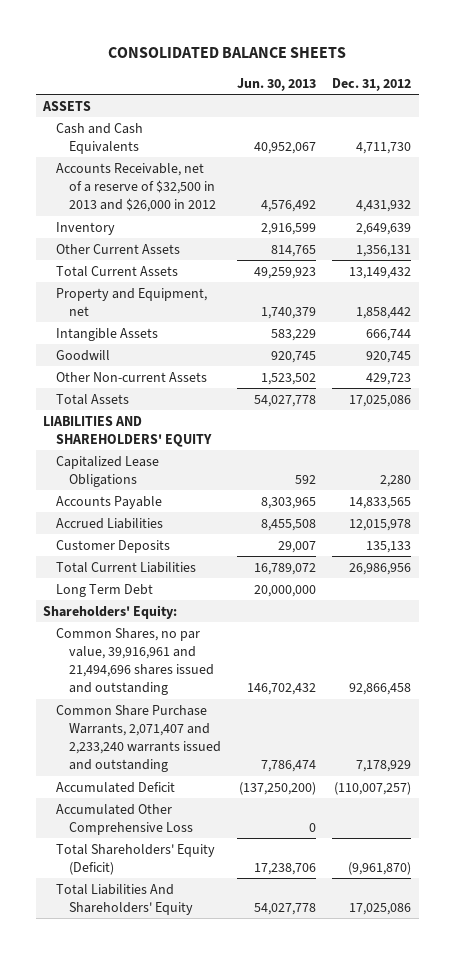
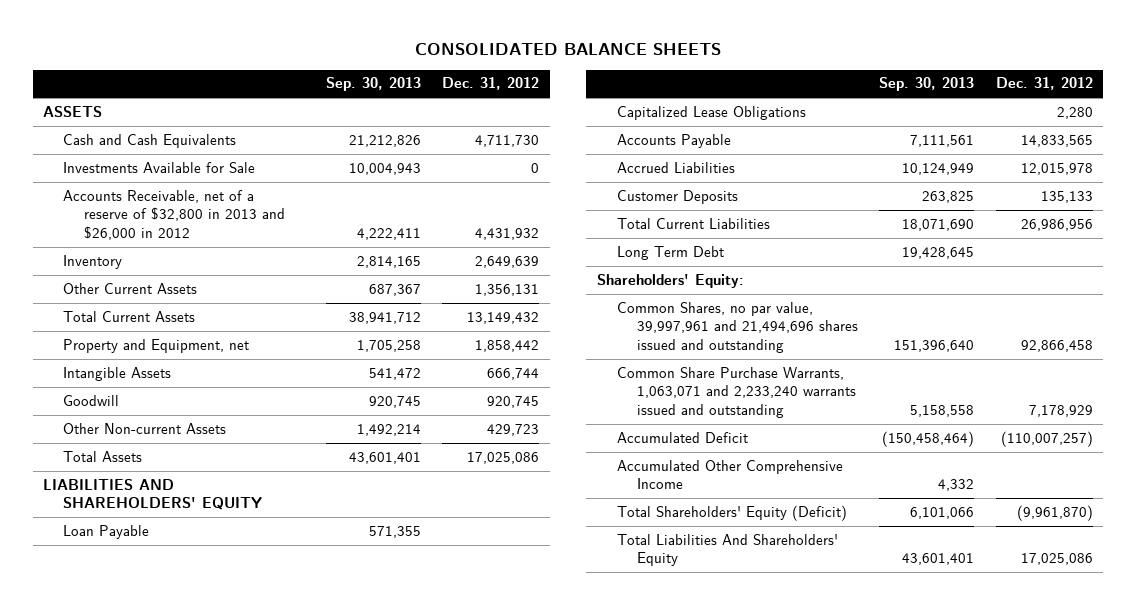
- | Jun. 30, 2013 | Dec. 31, 2012
+ | Sep. 30, 2013 | Dec. 31, 2012
- Accounts Receivable, net of a reserve of $32,500 in 2013 and $26,000 in 2012 | 4,576,492 | 4,431,932
+ Investments Available for Sale | 10,004,943 | 0
+ Accounts Receivable, net of a reserve of $32,800 in 2013 and $26,000 in 2012 | 4,222,411 | 4,431,932
+ Loan Payable | 571,355 |
- Common Shares, no par value, 39,916,961 and 21,494,696 shares issued and outstanding | 146,702,432 | 92,866,458
- Common Share Purchase Warrants, 2,071,407 and 2,233,240 warrants issued and outstanding | 7,786,474 | 7,178,929
+ Common Shares, no par value, 39,997,961 and 21,494,696 shares issued and outstanding | 151,396,640 | 92,866,458
+ Common Share Purchase Warrants, 1,063,071 and 2,233,240 warrants issued and outstanding | 5,158,558 | 7,178,929
- Accumulated Other Comprehensive Loss | 0 |
+ Accumulated Other Comprehensive Income | 4,332 |

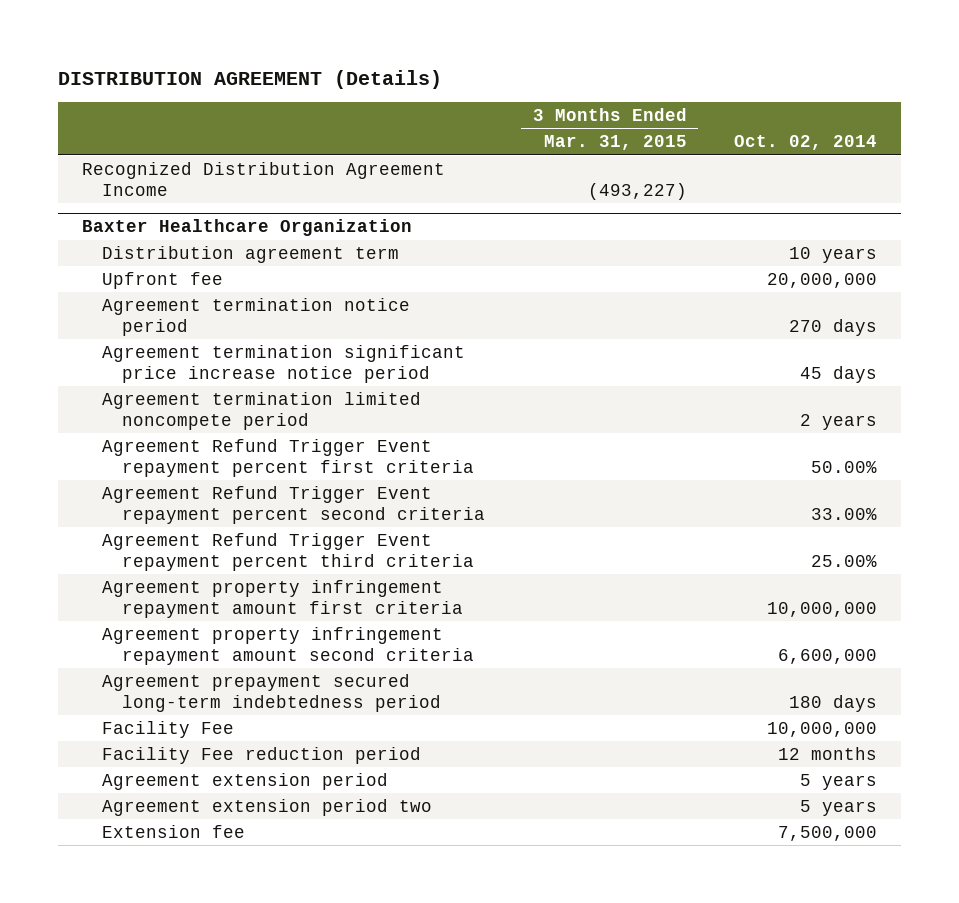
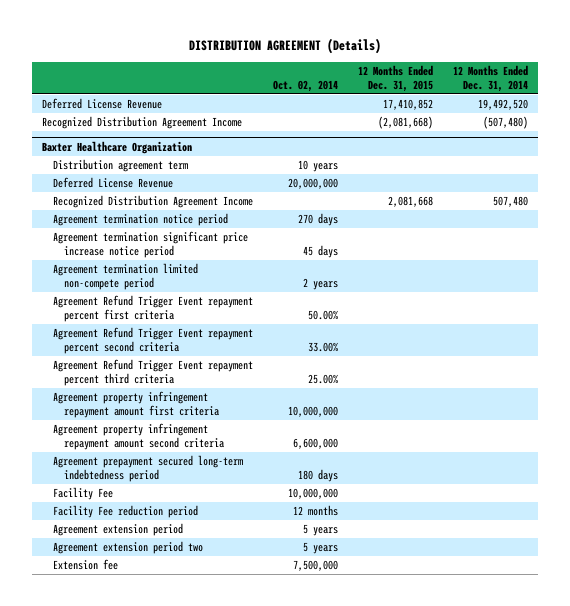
- | 3 Months Ended Mar. 31, 2015 | Oct. 02, 2014
+ | Oct. 02, 2014 | 12 Months Ended Dec. 31, 2015 | 12 Months Ended Dec. 31, 2014
+ Deferred License Revenue | | 17,410,852 | 19,492,520
@ Baxter Healthcare Organization
- Upfront fee | | 20,000,000
+ Deferred License Revenue | 20,000,000 | |
+ Recognized Distribution Agreement Income | | 2,081,668 | 507,480
- Agreement termination limited noncompete period | | 2 years
+ Agreement termination limited non-compete period | 2 years | |

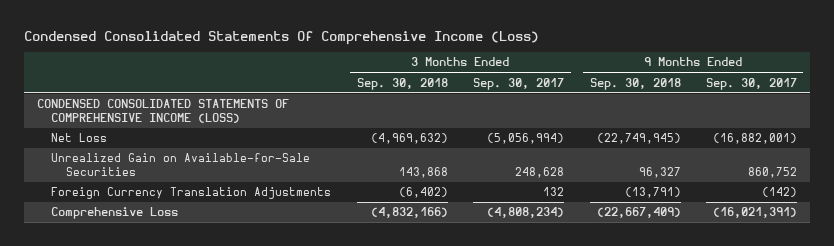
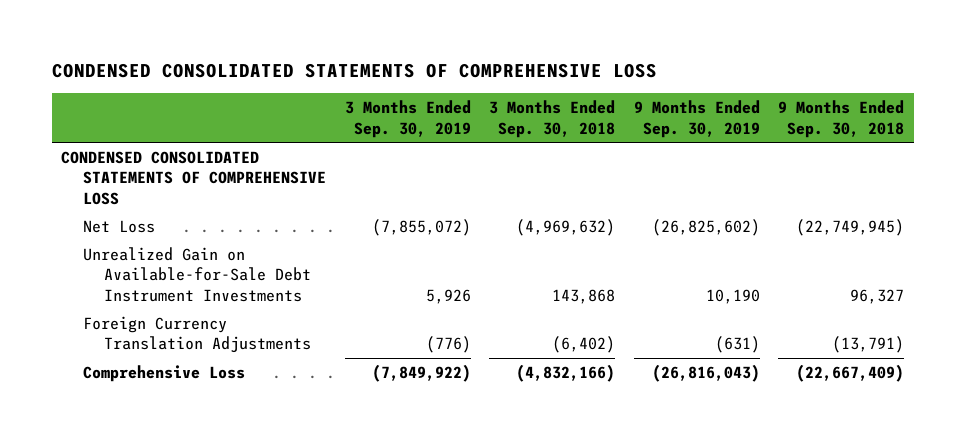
- Condensed Consolidated Statements Of Comprehensive Income (Loss)
+ CONDENSED CONSOLIDATED STATEMENTS OF COMPREHENSIVE LOSS
- | 3 Months Ended Sep. 30, 2018 | 3 Months Ended Sep. 30, 2017 | 9 Months Ended Sep. 30, 2018 | 9 Months Ended Sep. 30, 2017
+ | 3 Months Ended Sep. 30, 2019 | 3 Months Ended Sep. 30, 2018 | 9 Months Ended Sep. 30, 2019 | 9 Months Ended Sep. 30, 2018
- CONDENSED CONSOLIDATED STATEMENTS OF COMPREHENSIVE INCOME (LOSS)
+ CONDENSED CONSOLIDATED STATEMENTS OF COMPREHENSIVE LOSS
- Unrealized Gain on Available-for-Sale Securities | 143,868 | 248,628 | 96,327 | 860,752
+ Unrealized Gain on Available-for-Sale Debt Instrument Investments | 5,926 | 143,868 | 10,190 | 96,327

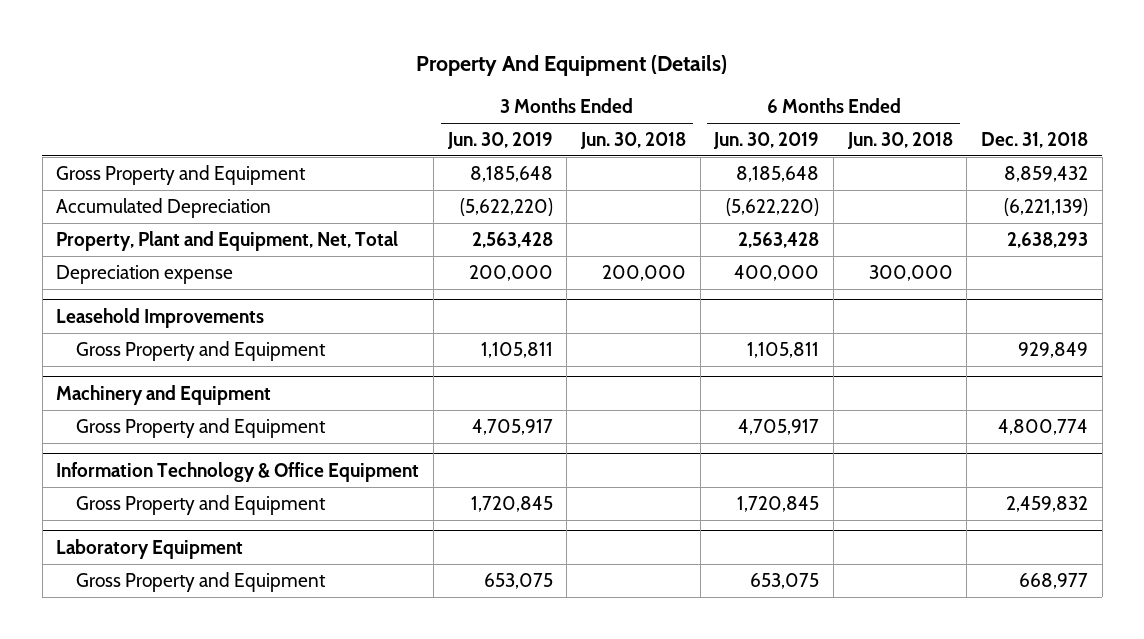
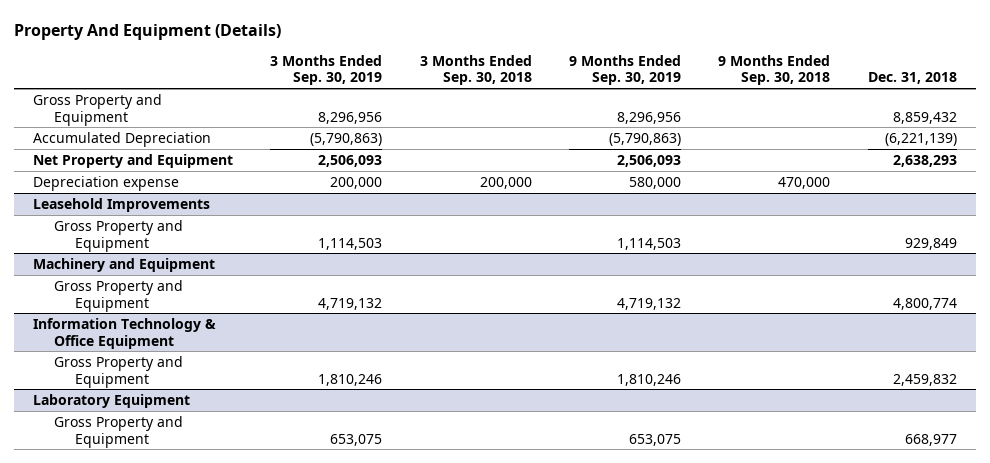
- | 3 Months Ended Jun. 30, 2019 | 3 Months Ended Jun. 30, 2018 | 6 Months Ended Jun. 30, 2019 | 6 Months Ended Jun. 30, 2018 | Dec. 31, 2018
+ | 3 Months Ended Sep. 30, 2019 | 3 Months Ended Sep. 30, 2018 | 9 Months Ended Sep. 30, 2019 | 9 Months Ended Sep. 30, 2018 | Dec. 31, 2018
- Property, Plant and Equipment, Net, Total | 2,563,428 | | 2,563,428 | | 2,638,293
+ Net Property and Equipment | 2,506,093 | | 2,506,093 | | 2,638,293

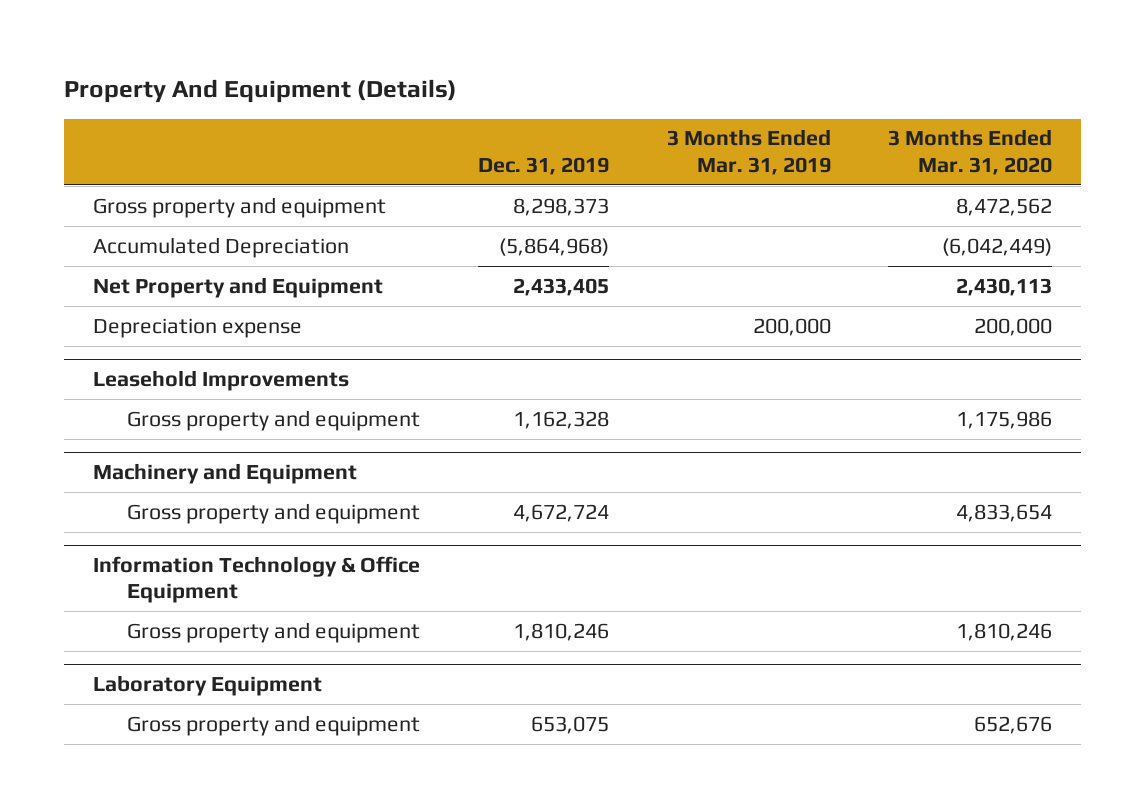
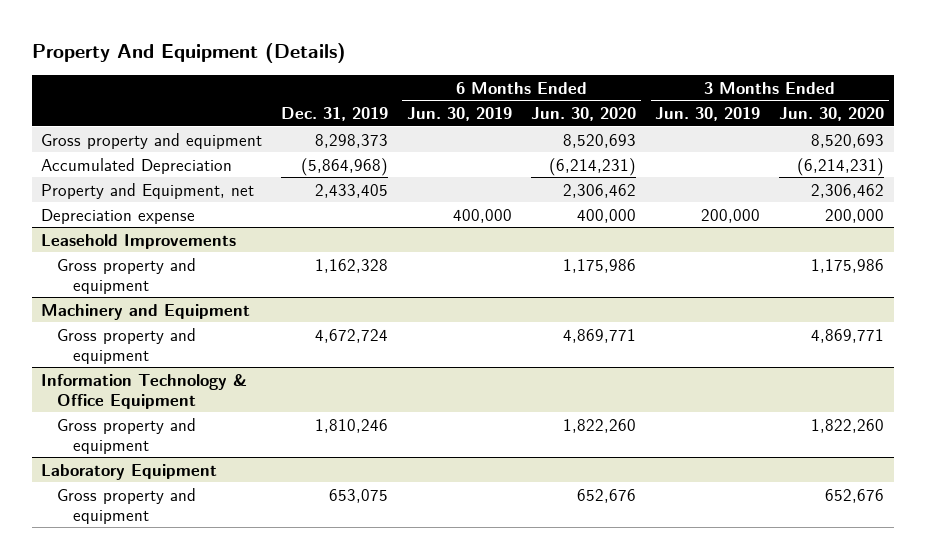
- | Dec. 31, 2019 | 3 Months Ended Mar. 31, 2019 | 3 Months Ended Mar. 31, 2020
+ | Dec. 31, 2019 | 6 Months Ended Jun. 30, 2019 | 6 Months Ended Jun. 30, 2020 | 3 Months Ended Jun. 30, 2019 | 3 Months Ended Jun. 30, 2020
- Net Property and Equipment | 2,433,405 | | 2,430,113
+ Property and Equipment, net | 2,433,405 | | 2,306,462 | | 2,306,462

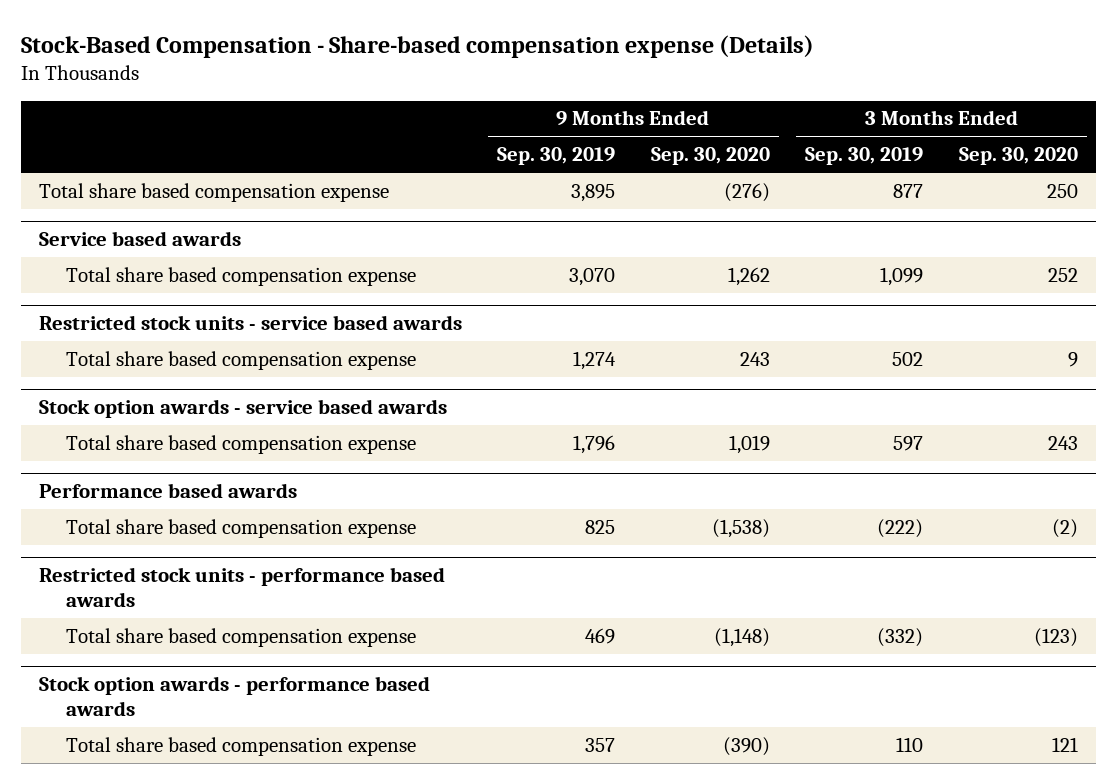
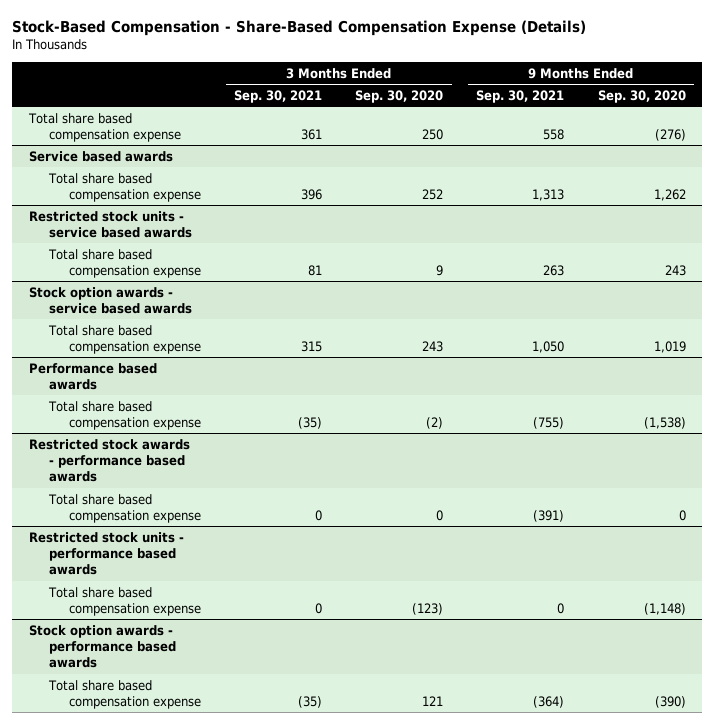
- Stock-Based Compensation - Share-based compensation expense (Details)
+ Stock-Based Compensation - Share-Based Compensation Expense (Details)
- | 9 Months Ended Sep. 30, 2019 | 9 Months Ended Sep. 30, 2020 | 3 Months Ended Sep. 30, 2019 | 3 Months Ended Sep. 30, 2020
+ | 3 Months Ended Sep. 30, 2021 | 3 Months Ended Sep. 30, 2020 | 9 Months Ended Sep. 30, 2021 | 9 Months Ended Sep. 30, 2020
+ Restricted stock awards - performance based awards
+ Total share based compensation expense | 0 | 0 | (391) | 0

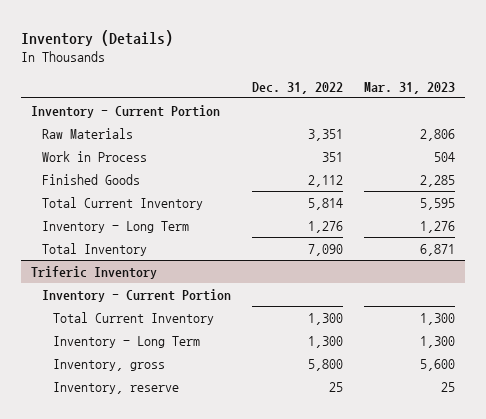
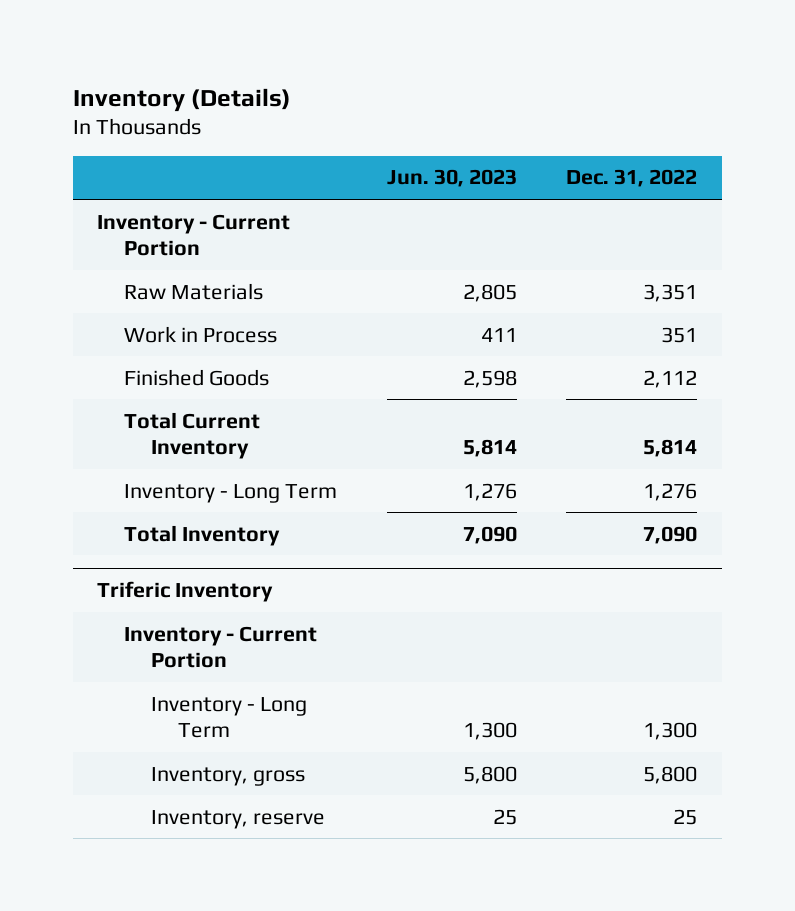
- | Dec. 31, 2022 | Mar. 31, 2023
+ | Jun. 30, 2023 | Dec. 31, 2022
@ Triferic Inventory
- Total Current Inventory | 1,300 | 1,300

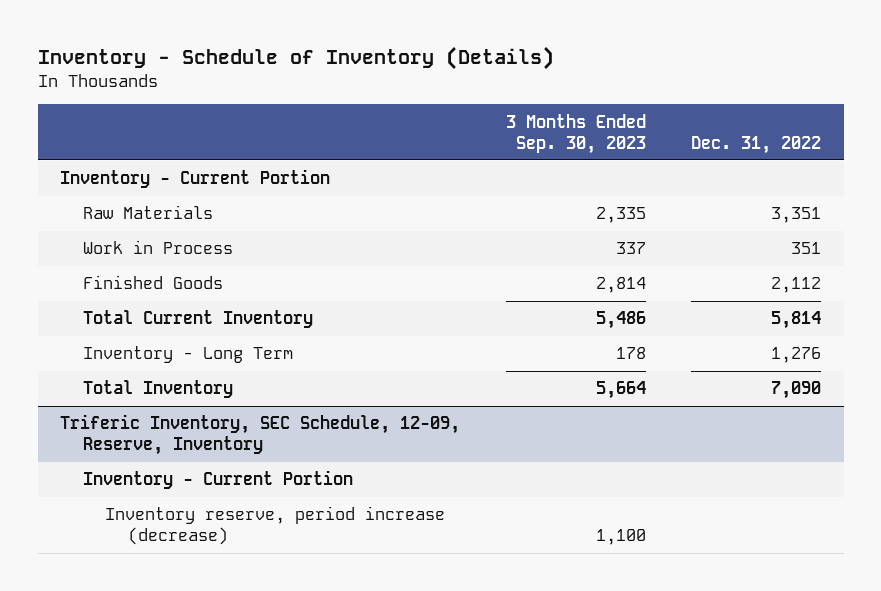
- Inventory (Details)
+ Inventory - Schedule of Inventory (Details)
- | Jun. 30, 2023 | Dec. 31, 2022
+ | 3 Months Ended Sep. 30, 2023 | Dec. 31, 2022
- Triferic Inventory
+ Triferic Inventory, SEC Schedule, 12-09, Reserve, Inventory
- Inventory - Long Term | 1,300 | 1,300
- Inventory, gross | 5,800 | 5,800
- Inventory, reserve | 25 | 25
+ Inventory reserve, period increase (decrease) | 1,100 |

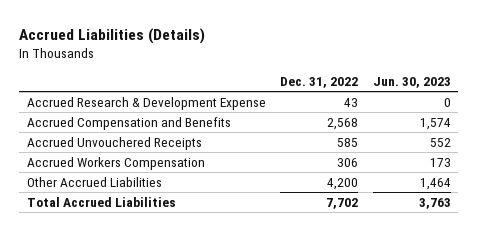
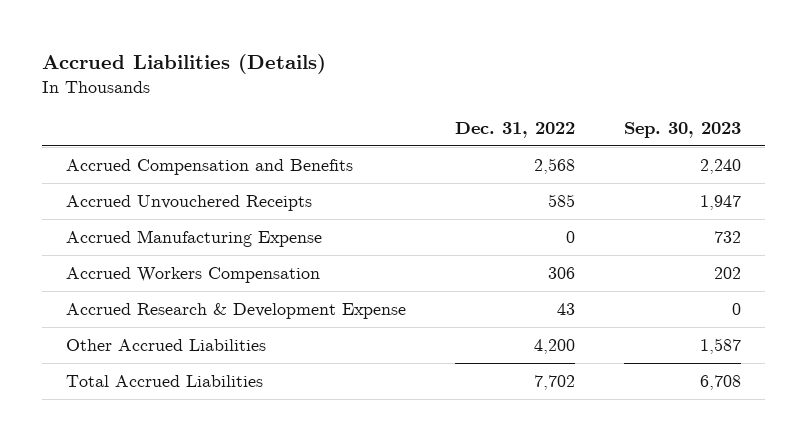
- | Dec. 31, 2022 | Jun. 30, 2023
+ | Dec. 31, 2022 | Sep. 30, 2023
+ Accrued Manufacturing Expense | 0 | 732
moved down: Accrued Research & Development Expense | 43 | 0

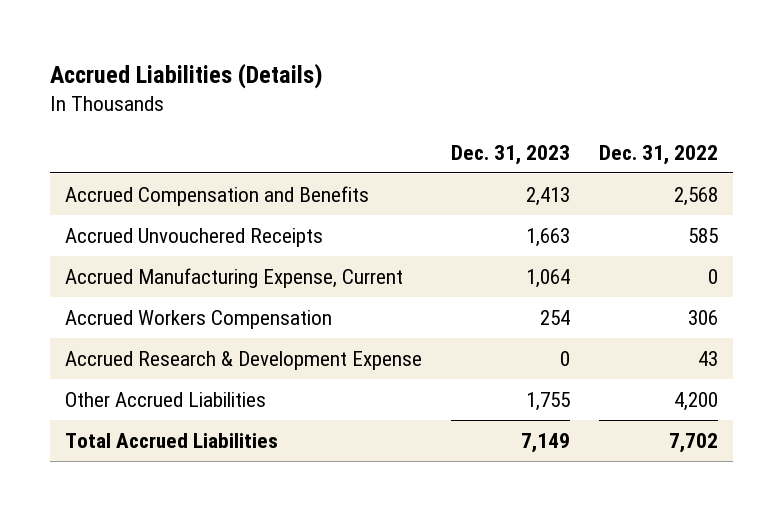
- | Dec. 31, 2022 | Sep. 30, 2023
+ | Dec. 31, 2023 | Dec. 31, 2022
- Accrued Manufacturing Expense | 0 | 732
+ Accrued Manufacturing Expense, Current | 1,064 | 0

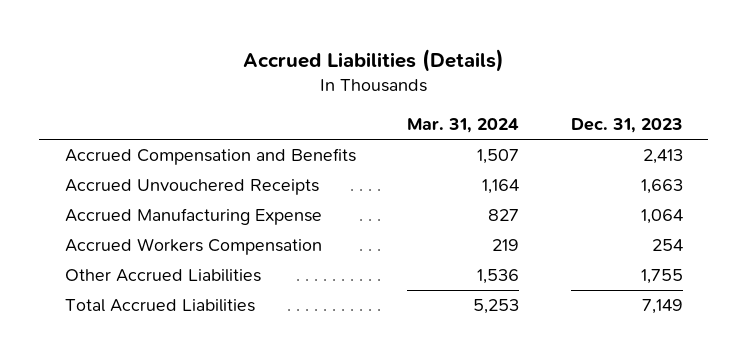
- | Dec. 31, 2023 | Dec. 31, 2022
+ | Mar. 31, 2024 | Dec. 31, 2023
- Accrued Manufacturing Expense, Current | 1,064 | 0
+ Accrued Manufacturing Expense | 827 | 1,064
- Accrued Research & Development Expense | 0 | 43

